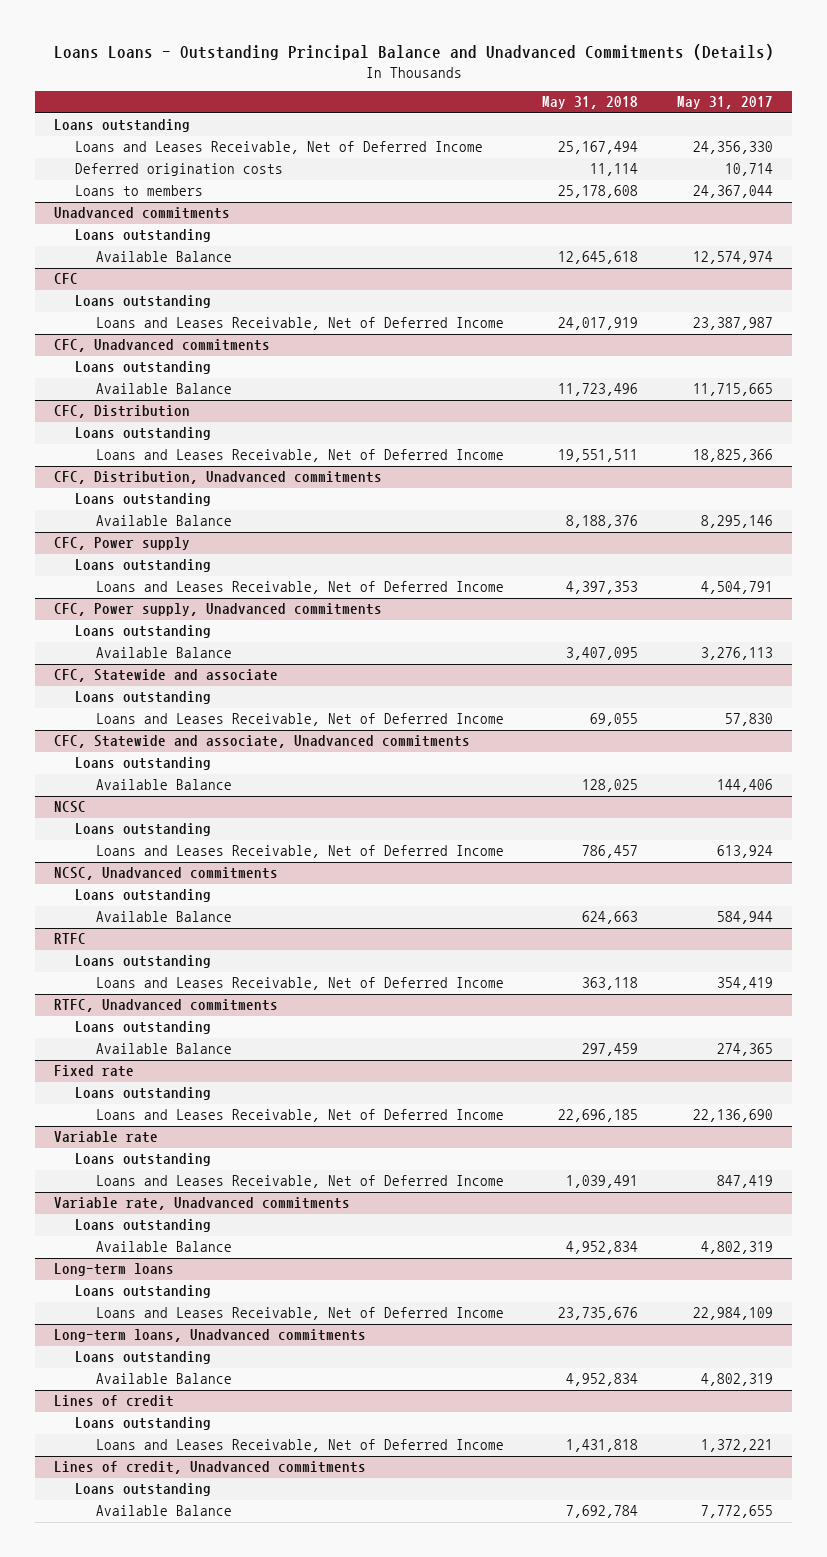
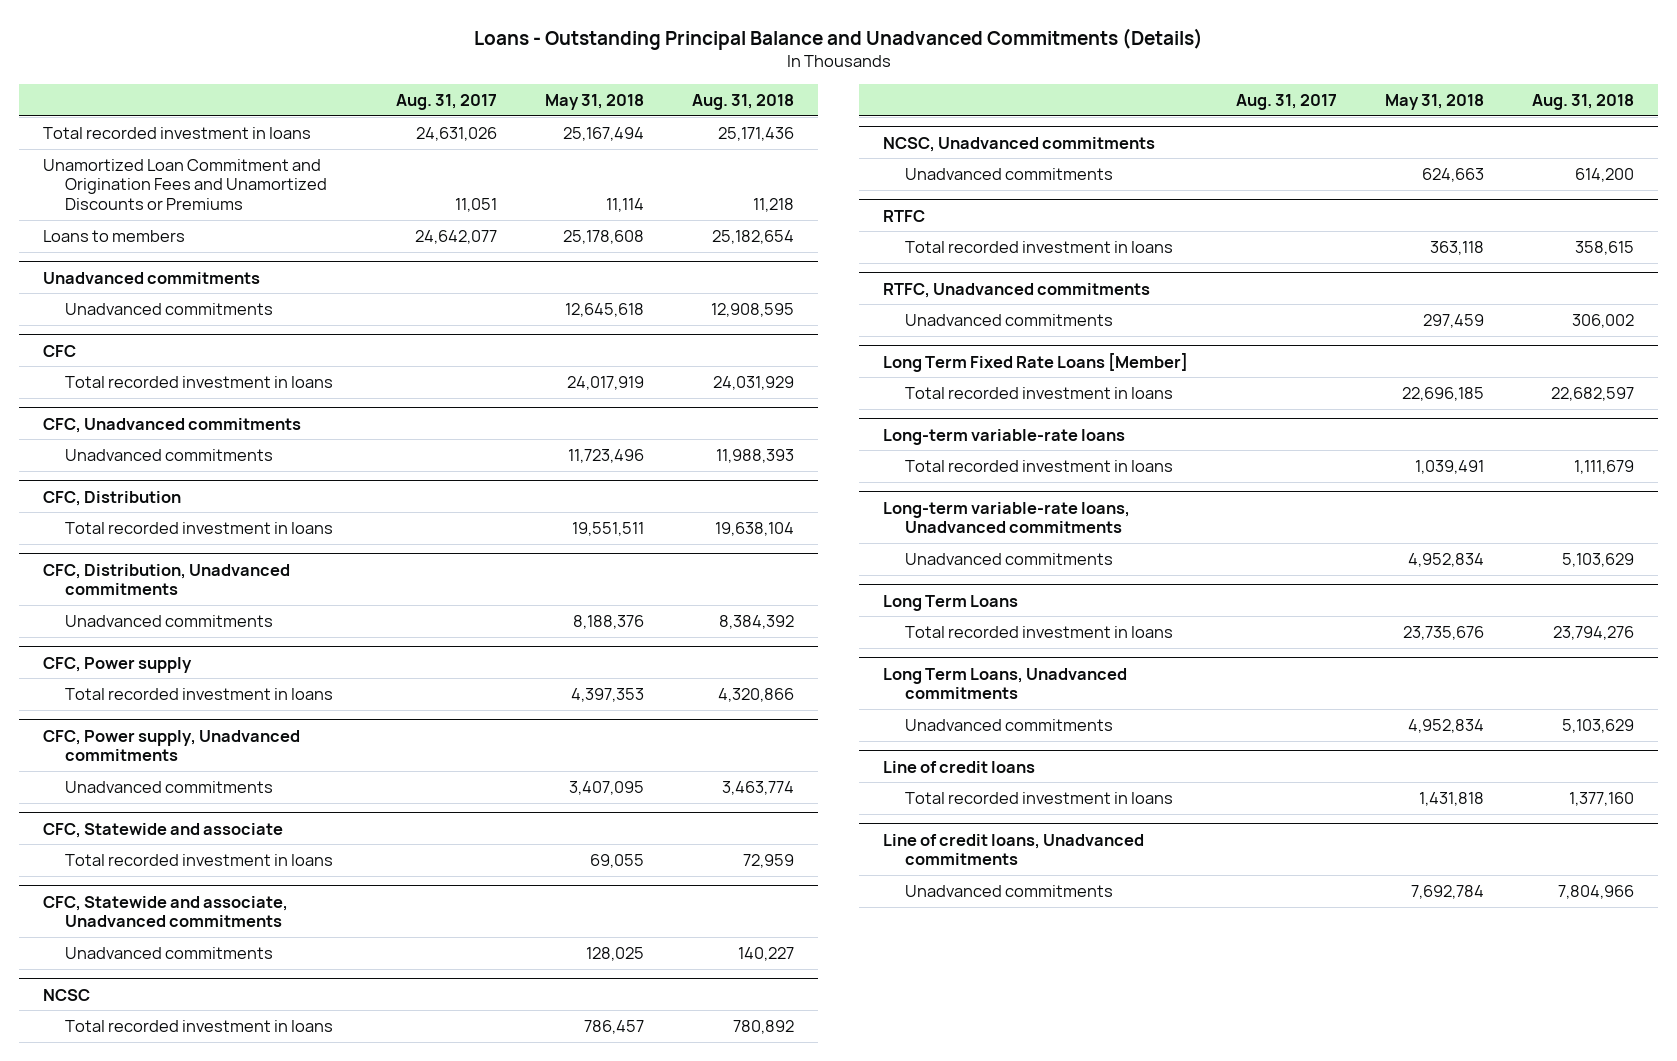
- Loans Loans - Outstanding Principal Balance and Unadvanced Commitments (Details)
+ Loans - Outstanding Principal Balance and Unadvanced Commitments (Details)
- | May 31, 2018 | May 31, 2017
+ | Aug. 31, 2017 | May 31, 2018 | Aug. 31, 2018
- Loans outstanding
- Loans and Leases Receivable, Net of Deferred Income | 25,167,494 | 24,356,330
- Deferred origination costs | 11,114 | 10,714
+ Total recorded investment in loans | 24,631,026 | 25,167,494 | 25,171,436
+ Unamortized Loan Commitment and Origination Fees and Unamortized Discounts or Premiums | 11,051 | 11,114 | 11,218
@ Unadvanced commitments
- Loans outstanding
- Available Balance | 12,645,618 | 12,574,974
+ Unadvanced commitments | | 12,645,618 | 12,908,595
@ CFC
- Loans outstanding
- Loans and Leases Receivable, Net of Deferred Income | 24,017,919 | 23,387,987
+ Total recorded investment in loans | | 24,017,919 | 24,031,929
@ CFC, Unadvanced commitments
- Loans outstanding
- Available Balance | 11,723,496 | 11,715,665
+ Unadvanced commitments | | 11,723,496 | 11,988,393
@ CFC, Distribution
- Loans outstanding
- Loans and Leases Receivable, Net of Deferred Income | 19,551,511 | 18,825,366
+ Total recorded investment in loans | | 19,551,511 | 19,638,104
@ CFC, Distribution, Unadvanced commitments
- Loans outstanding
- Available Balance | 8,188,376 | 8,295,146
+ Unadvanced commitments | | 8,188,376 | 8,384,392
@ CFC, Power supply
- Loans outstanding
- Loans and Leases Receivable, Net of Deferred Income | 4,397,353 | 4,504,791
+ Total recorded investment in loans | | 4,397,353 | 4,320,866
@ CFC, Power supply, Unadvanced commitments
- Loans outstanding
- Available Balance | 3,407,095 | 3,276,113
+ Unadvanced commitments | | 3,407,095 | 3,463,774
@ CFC, Statewide and associate
- Loans outstanding
- Loans and Leases Receivable, Net of Deferred Income | 69,055 | 57,830
+ Total recorded investment in loans | | 69,055 | 72,959
@ CFC, Statewide and associate, Unadvanced commitments
- Loans outstanding
- Available Balance | 128,025 | 144,406
+ Unadvanced commitments | | 128,025 | 140,227
@ NCSC
- Loans outstanding
- Loans and Leases Receivable, Net of Deferred Income | 786,457 | 613,924
+ Total recorded investment in loans | | 786,457 | 780,892
@ NCSC, Unadvanced commitments
- Loans outstanding
- Available Balance | 624,663 | 584,944
+ Unadvanced commitments | | 624,663 | 614,200
@ RTFC
- Loans outstanding
- Loans and Leases Receivable, Net of Deferred Income | 363,118 | 354,419
+ Total recorded investment in loans | | 363,118 | 358,615
@ RTFC, Unadvanced commitments
- Loans outstanding
- Available Balance | 297,459 | 274,365
- Fixed rate
- Loans outstanding
- Loans and Leases Receivable, Net of Deferred Income | 22,696,185 | 22,136,690
- Variable rate
- Loans outstanding
- Loans and Leases Receivable, Net of Deferred Income | 1,039,491 | 847,419
- Variable rate, Unadvanced commitments
- Loans outstanding
- Available Balance | 4,952,834 | 4,802,319
- Long-term loans
- Loans outstanding
- Loans and Leases Receivable, Net of Deferred Income | 23,735,676 | 22,984,109
- Long-term loans, Unadvanced commitments
- Loans outstanding
- Available Balance | 4,952,834 | 4,802,319
- Lines of credit
- Loans outstanding
- Loans and Leases Receivable, Net of Deferred Income | 1,431,818 | 1,372,221
- Lines of credit, Unadvanced commitments
- Loans outstanding
- Available Balance | 7,692,784 | 7,772,655
@ RTFC, Unadvanced commitments
+ Unadvanced commitments | | 297,459 | 306,002
+ Long Term Fixed Rate Loans [Member]
+ Total recorded investment in loans | | 22,696,185 | 22,682,597
+ Long-term variable-rate loans
+ Total recorded investment in loans | | 1,039,491 | 1,111,679
+ Long-term variable-rate loans, Unadvanced commitments
+ Unadvanced commitments | | 4,952,834 | 5,103,629
+ Long Term Loans
+ Total recorded investment in loans | | 23,735,676 | 23,794,276
+ Long Term Loans, Unadvanced commitments
+ Unadvanced commitments | | 4,952,834 | 5,103,629
+ Line of credit loans
+ Total recorded investment in loans | | 1,431,818 | 1,377,160
+ Line of credit loans, Unadvanced commitments
+ Unadvanced commitments | | 7,692,784 | 7,804,966

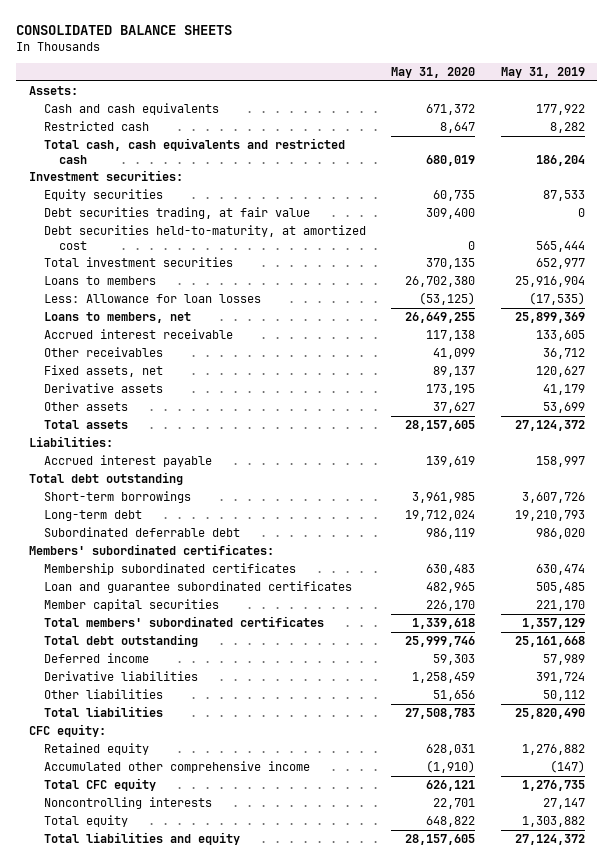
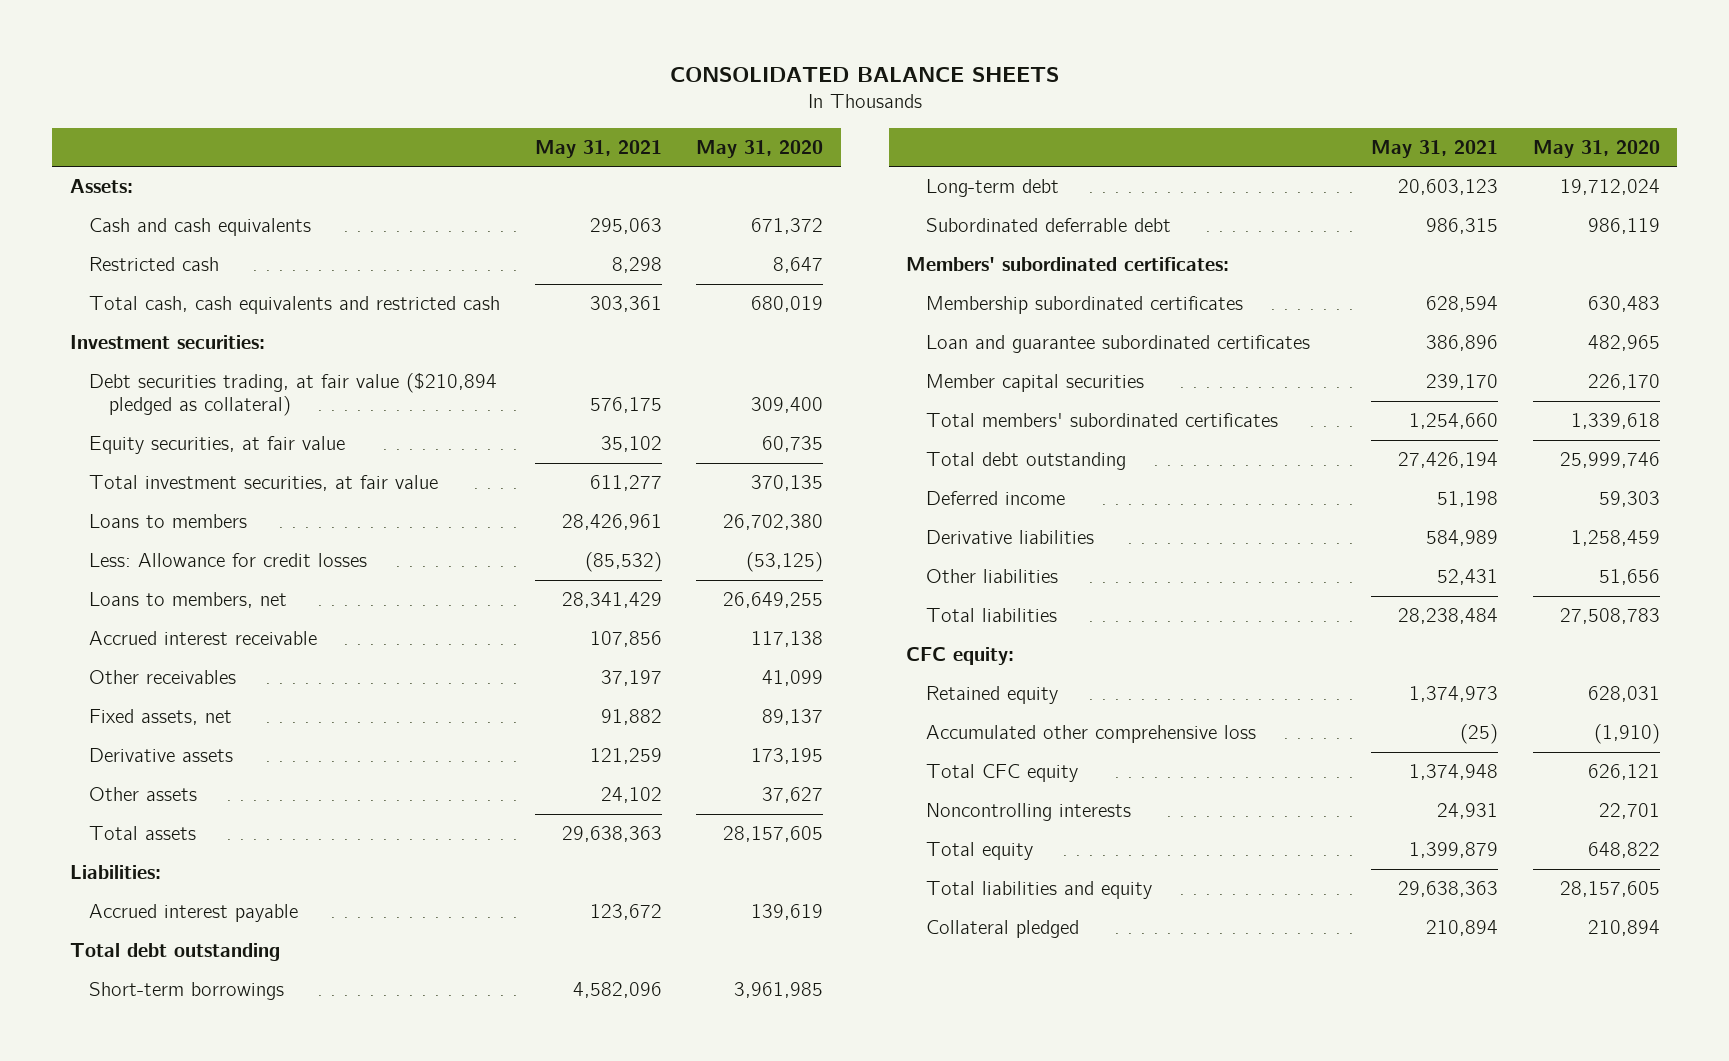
- | May 31, 2020 | May 31, 2019
+ | May 31, 2021 | May 31, 2020
- Equity securities | 60,735 | 87,533
- Debt securities trading, at fair value | 309,400 | 0
- Debt securities held-to-maturity, at amortized cost | 0 | 565,444
- Total investment securities | 370,135 | 652,977
+ Debt securities trading, at fair value ($210,894 pledged as collateral) | 576,175 | 309,400
+ Equity securities, at fair value | 35,102 | 60,735
+ Total investment securities, at fair value | 611,277 | 370,135
- Less: Allowance for loan losses | (53,125) | (17,535)
+ Less: Allowance for credit losses | (85,532) | (53,125)
- Accumulated other comprehensive income | (1,910) | (147)
+ Accumulated other comprehensive loss | (25) | (1,910)
+ Collateral pledged | 210,894 | 210,894

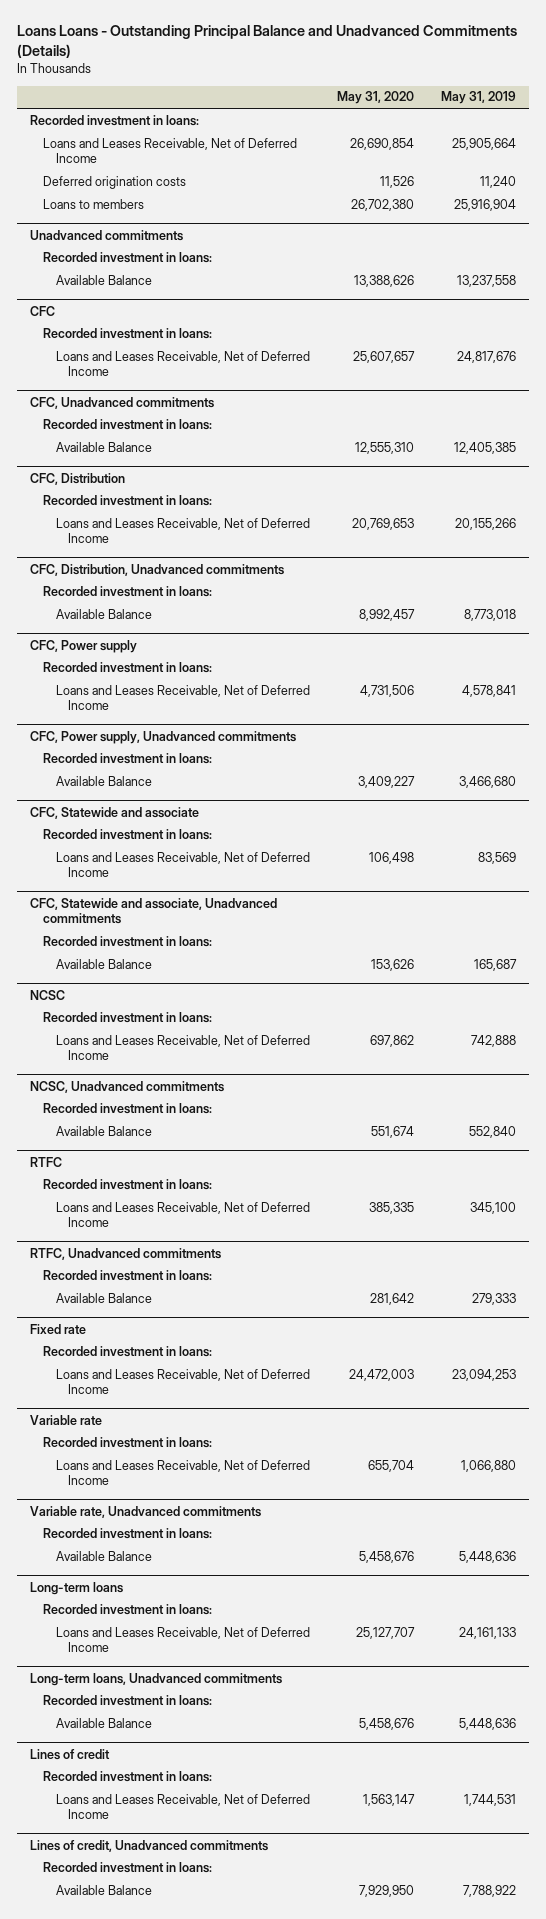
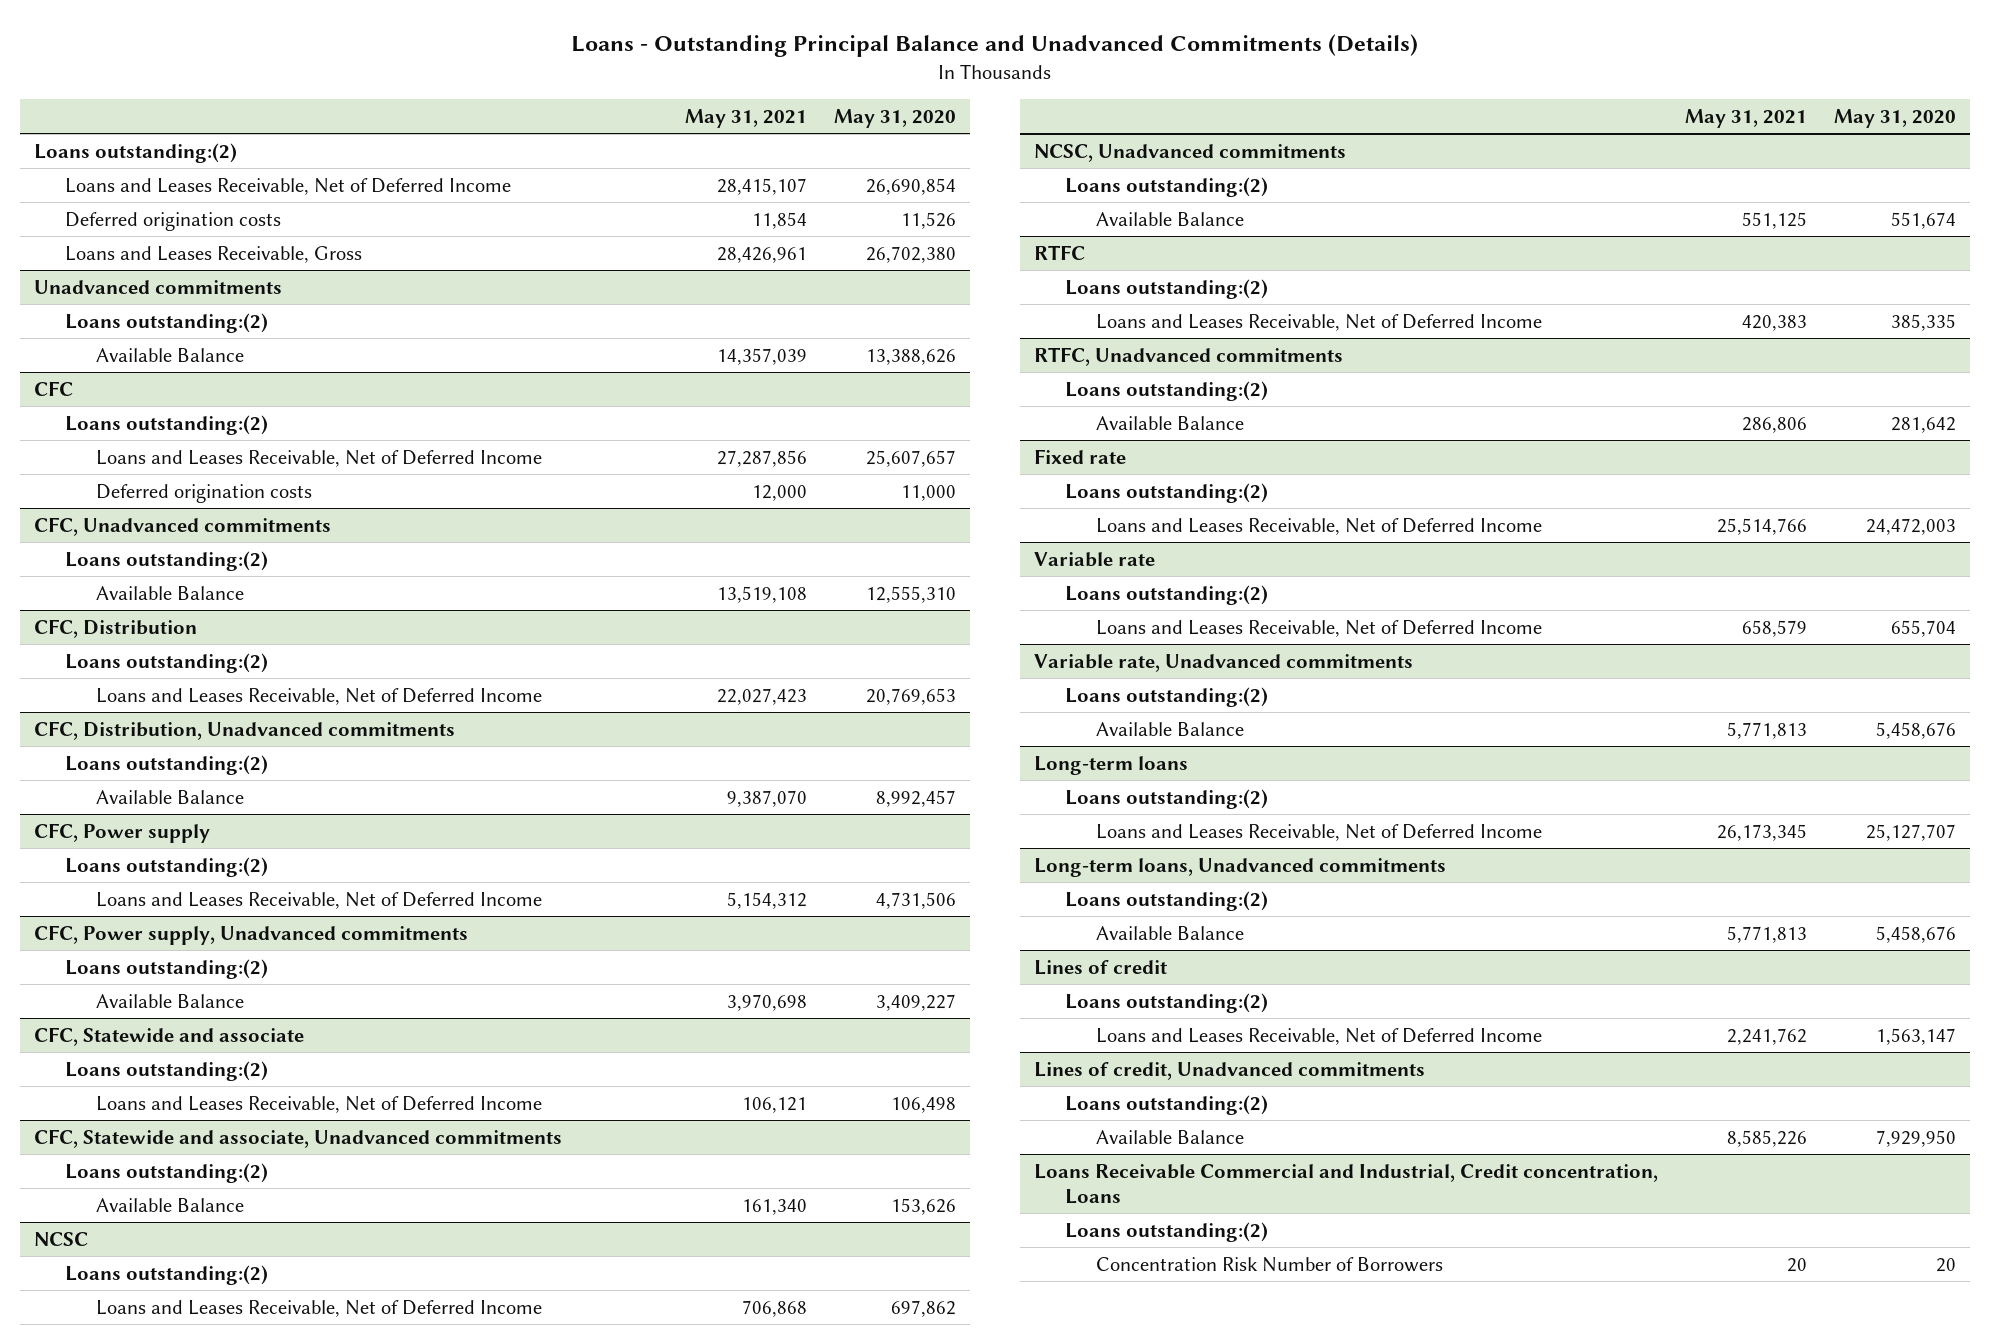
- Loans Loans - Outstanding Principal Balance and Unadvanced Commitments (Details)
+ Loans - Outstanding Principal Balance and Unadvanced Commitments (Details)
- | May 31, 2020 | May 31, 2019
+ | May 31, 2021 | May 31, 2020
- Recorded investment in loans:
+ Loans outstanding:(2)
- Loans to members | 26,702,380 | 25,916,904
+ Loans and Leases Receivable, Gross | 28,426,961 | 26,702,380
@ Unadvanced commitments
- Recorded investment in loans:
+ Loans outstanding:(2)
@ CFC
- Recorded investment in loans:
+ Loans outstanding:(2)
+ Deferred origination costs | 12,000 | 11,000
@ CFC, Unadvanced commitments
- Recorded investment in loans:
+ Loans outstanding:(2)
@ CFC, Distribution
- Recorded investment in loans:
+ Loans outstanding:(2)
@ CFC, Distribution, Unadvanced commitments
- Recorded investment in loans:
+ Loans outstanding:(2)
@ CFC, Power supply
- Recorded investment in loans:
+ Loans outstanding:(2)
@ CFC, Power supply, Unadvanced commitments
- Recorded investment in loans:
+ Loans outstanding:(2)
@ CFC, Statewide and associate
- Recorded investment in loans:
+ Loans outstanding:(2)
@ CFC, Statewide and associate, Unadvanced commitments
- Recorded investment in loans:
+ Loans outstanding:(2)
@ NCSC
- Recorded investment in loans:
+ Loans outstanding:(2)
@ NCSC, Unadvanced commitments
- Recorded investment in loans:
+ Loans outstanding:(2)
@ RTFC
- Recorded investment in loans:
+ Loans outstanding:(2)
@ RTFC, Unadvanced commitments
- Recorded investment in loans:
+ Loans outstanding:(2)
@ Fixed rate
- Recorded investment in loans:
+ Loans outstanding:(2)
@ Variable rate
- Recorded investment in loans:
+ Loans outstanding:(2)
@ Variable rate, Unadvanced commitments
- Recorded investment in loans:
+ Loans outstanding:(2)
@ Long-term loans
- Recorded investment in loans:
+ Loans outstanding:(2)
@ Long-term loans, Unadvanced commitments
- Recorded investment in loans:
+ Loans outstanding:(2)
@ Lines of credit
- Recorded investment in loans:
+ Loans outstanding:(2)
@ Lines of credit, Unadvanced commitments
- Recorded investment in loans:
+ Loans outstanding:(2)
+ Loans Receivable Commercial and Industrial, Credit concentration, Loans
+ Loans outstanding:(2)
+ Concentration Risk Number of Borrowers | 20 | 20

